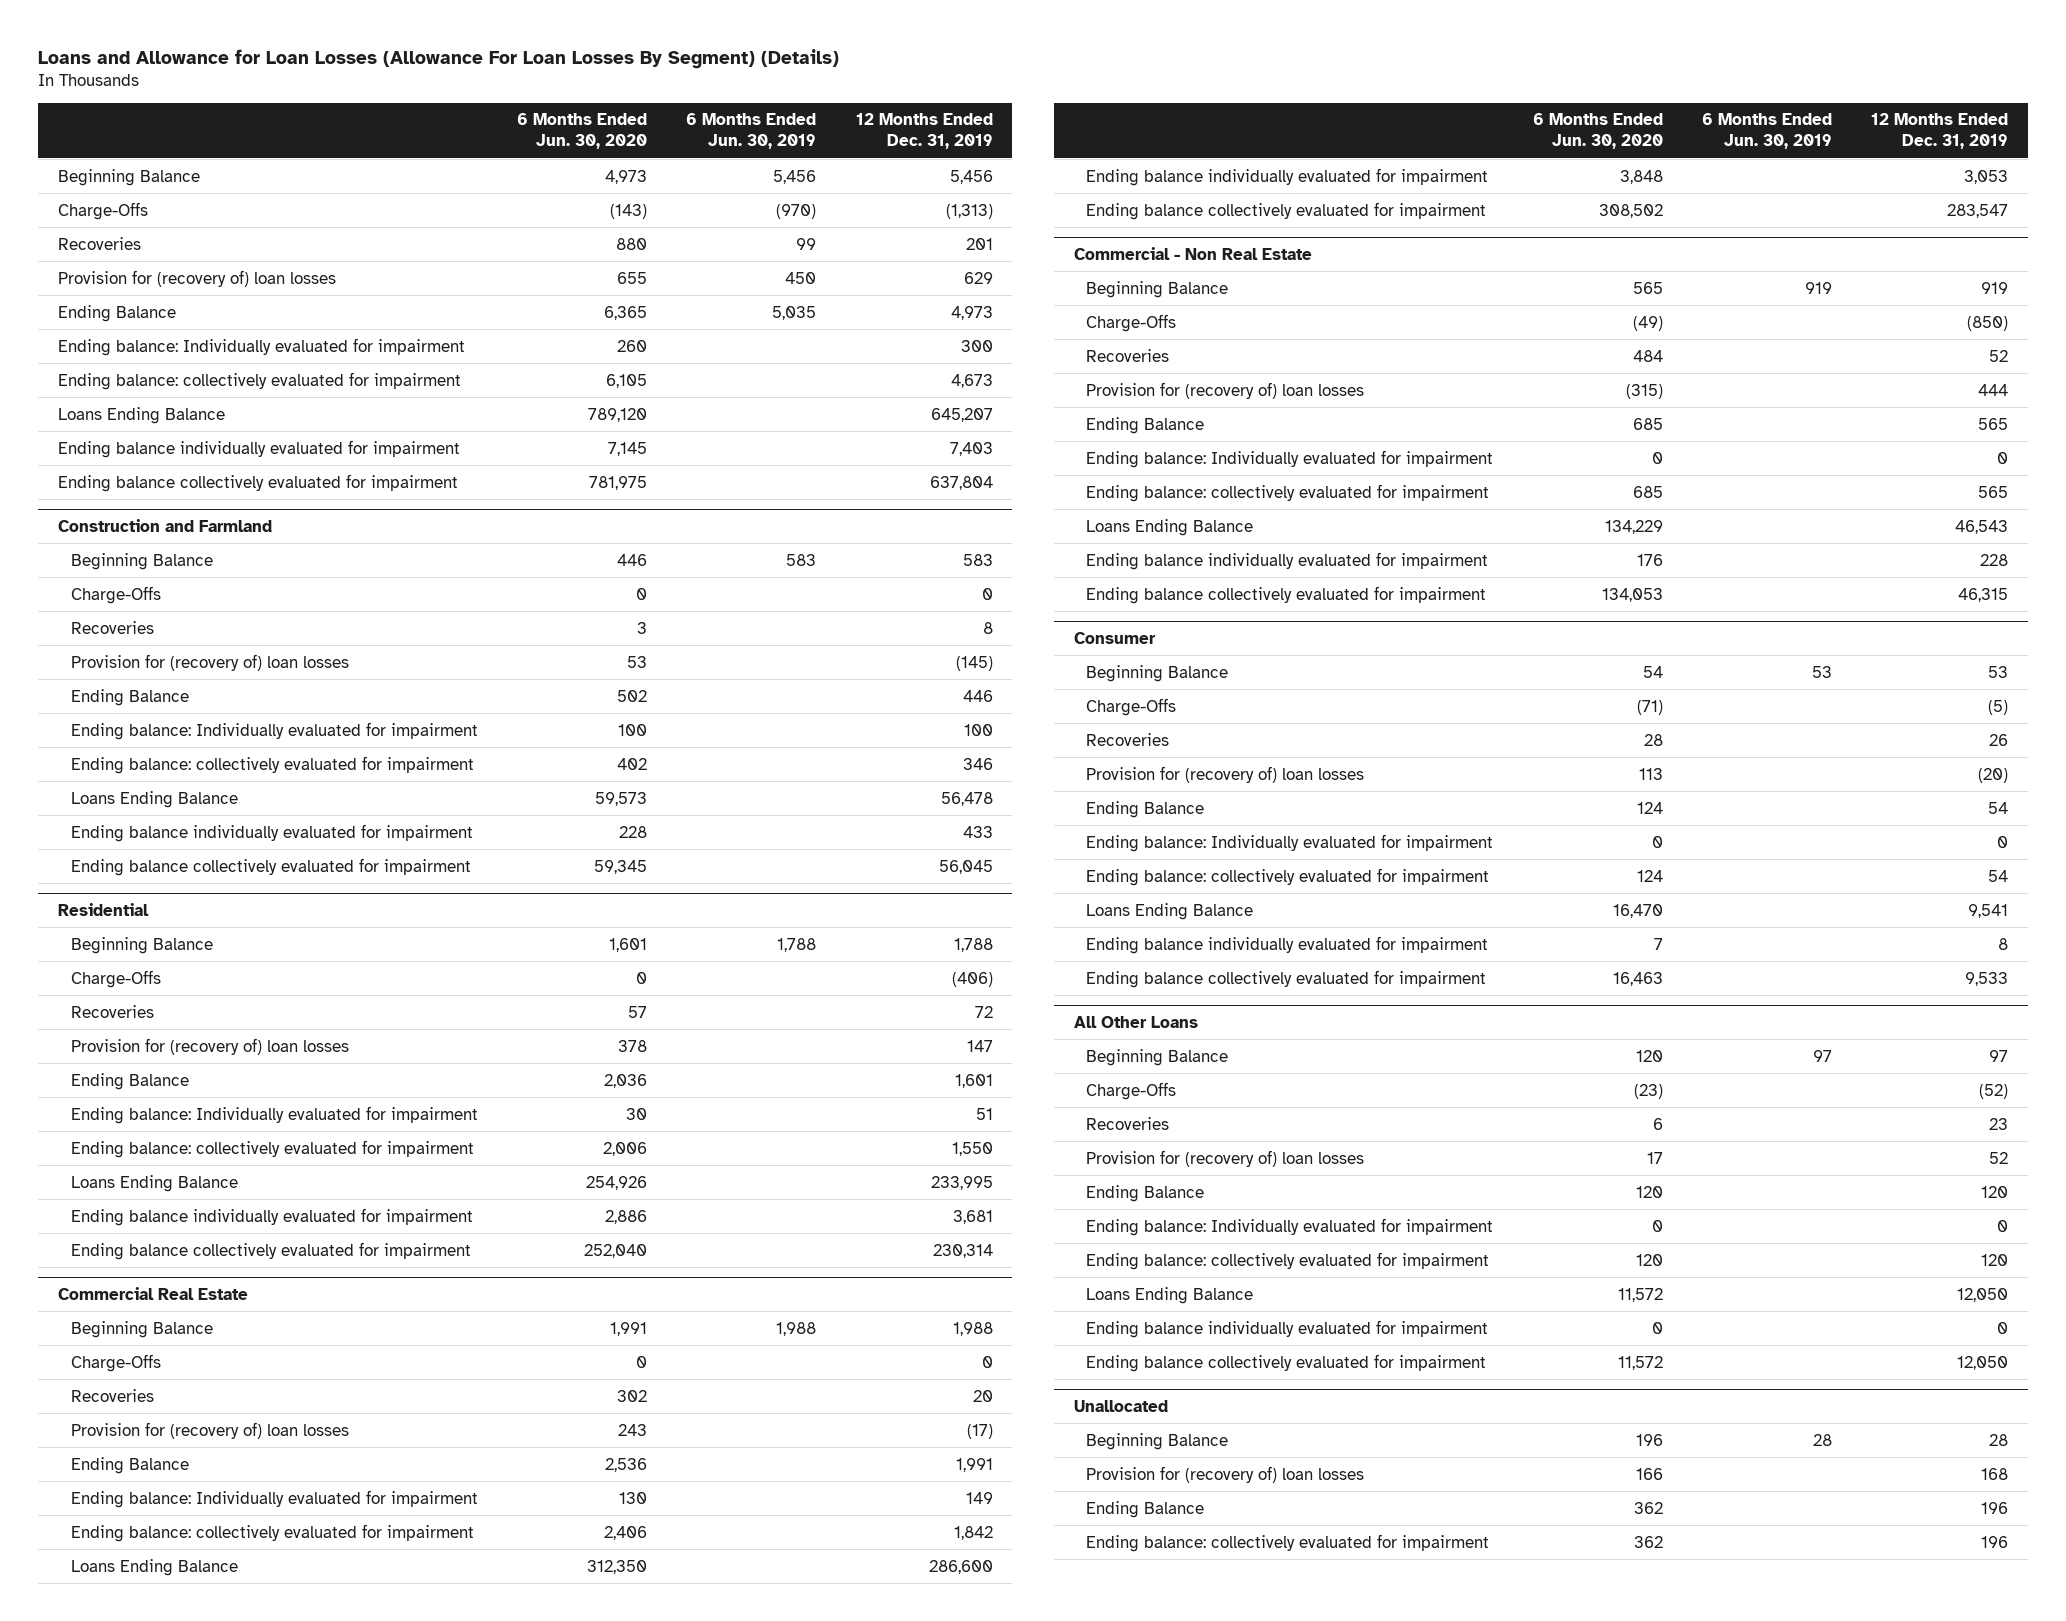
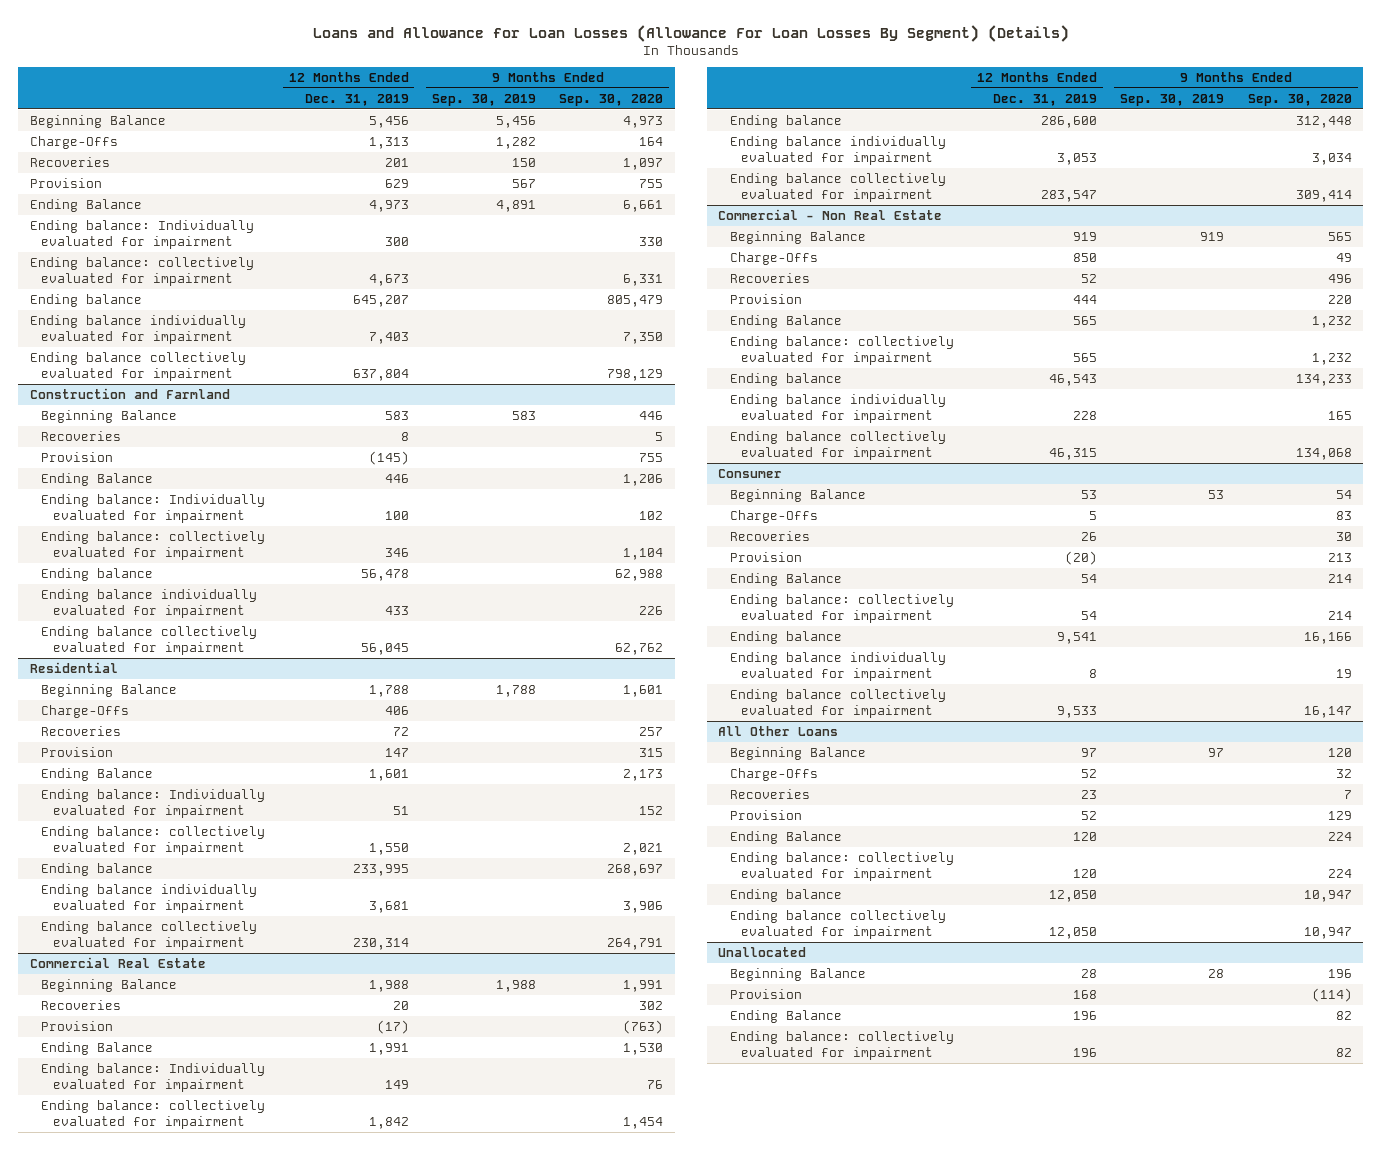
- | 6 Months Ended Jun. 30, 2020 | 6 Months Ended Jun. 30, 2019 | 12 Months Ended Dec. 31, 2019
+ | 12 Months Ended Dec. 31, 2019 | 9 Months Ended Sep. 30, 2019 | 9 Months Ended Sep. 30, 2020
- Charge-Offs | (143) | (970) | (1,313)
+ Charge-Offs | 1,313 | 1,282 | 164
- Provision for (recovery of) loan losses | 655 | 450 | 629
+ Provision | 629 | 567 | 755
- Loans Ending Balance | 789,120 | | 645,207
+ Ending balance | 645,207 | | 805,479
@ Construction and Farmland
- Charge-Offs | 0 | | 0
- Provision for (recovery of) loan losses | 53 | | (145)
+ Provision | (145) | | 755
- Loans Ending Balance | 59,573 | | 56,478
+ Ending balance | 56,478 | | 62,988
@ Residential
- Charge-Offs | 0 | | (406)
+ Charge-Offs | 406 | |
- Provision for (recovery of) loan losses | 378 | | 147
+ Provision | 147 | | 315
- Loans Ending Balance | 254,926 | | 233,995
+ Ending balance | 233,995 | | 268,697
@ Commercial Real Estate
- Charge-Offs | 0 | | 0
- Provision for (recovery of) loan losses | 243 | | (17)
+ Provision | (17) | | (763)
- Loans Ending Balance | 312,350 | | 286,600
+ Ending balance | 286,600 | | 312,448
@ Commercial - Non Real Estate
- Charge-Offs | (49) | | (850)
+ Charge-Offs | 850 | | 49
- Provision for (recovery of) loan losses | (315) | | 444
+ Provision | 444 | | 220
- Ending balance: Individually evaluated for impairment | 0 | | 0
- Loans Ending Balance | 134,229 | | 46,543
+ Ending balance | 46,543 | | 134,233
@ Consumer
- Charge-Offs | (71) | | (5)
+ Charge-Offs | 5 | | 83
- Provision for (recovery of) loan losses | 113 | | (20)
+ Provision | (20) | | 213
- Ending balance: Individually evaluated for impairment | 0 | | 0
- Loans Ending Balance | 16,470 | | 9,541
+ Ending balance | 9,541 | | 16,166
@ All Other Loans
- Charge-Offs | (23) | | (52)
+ Charge-Offs | 52 | | 32
- Provision for (recovery of) loan losses | 17 | | 52
+ Provision | 52 | | 129
- Ending balance: Individually evaluated for impairment | 0 | | 0
- Loans Ending Balance | 11,572 | | 12,050
- Ending balance individually evaluated for impairment | 0 | | 0
+ Ending balance | 12,050 | | 10,947
@ Unallocated
- Provision for (recovery of) loan losses | 166 | | 168
+ Provision | 168 | | (114)

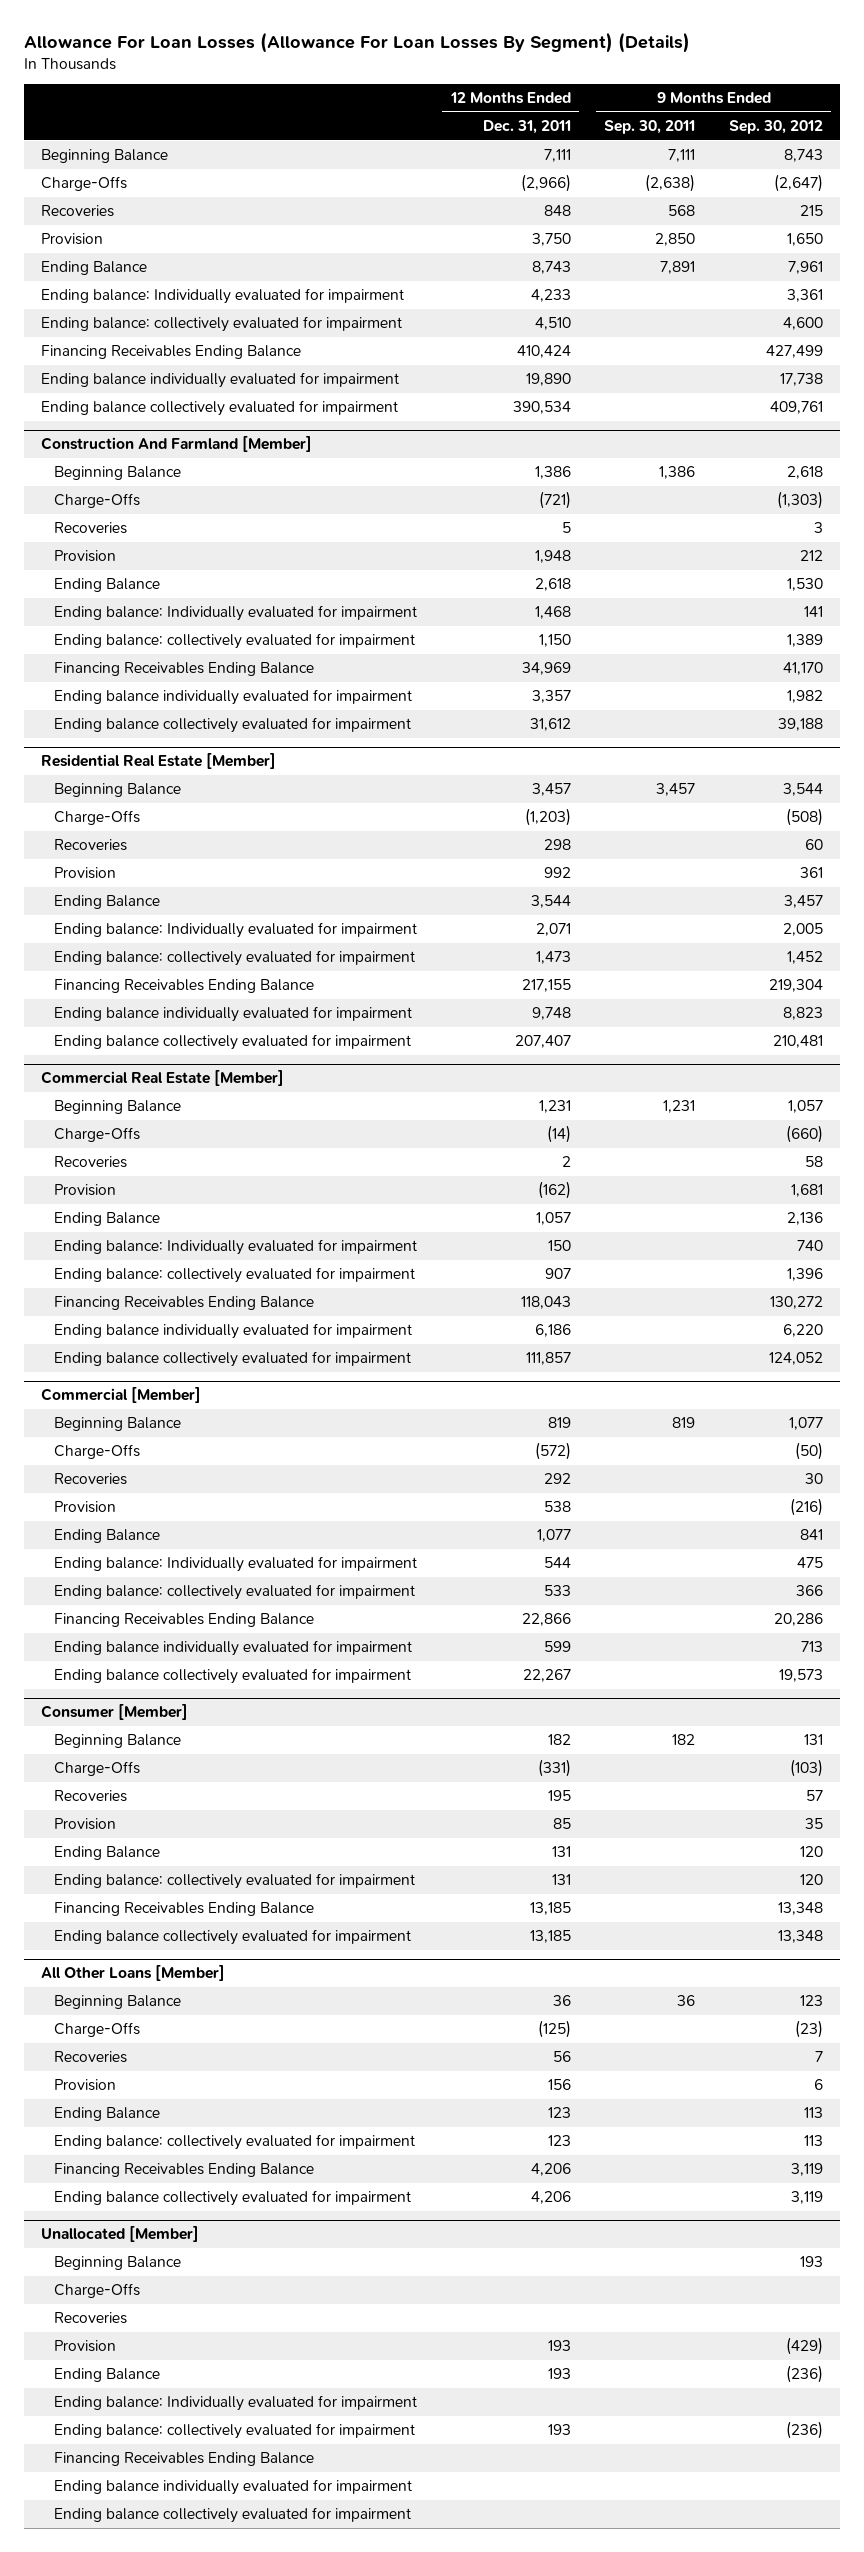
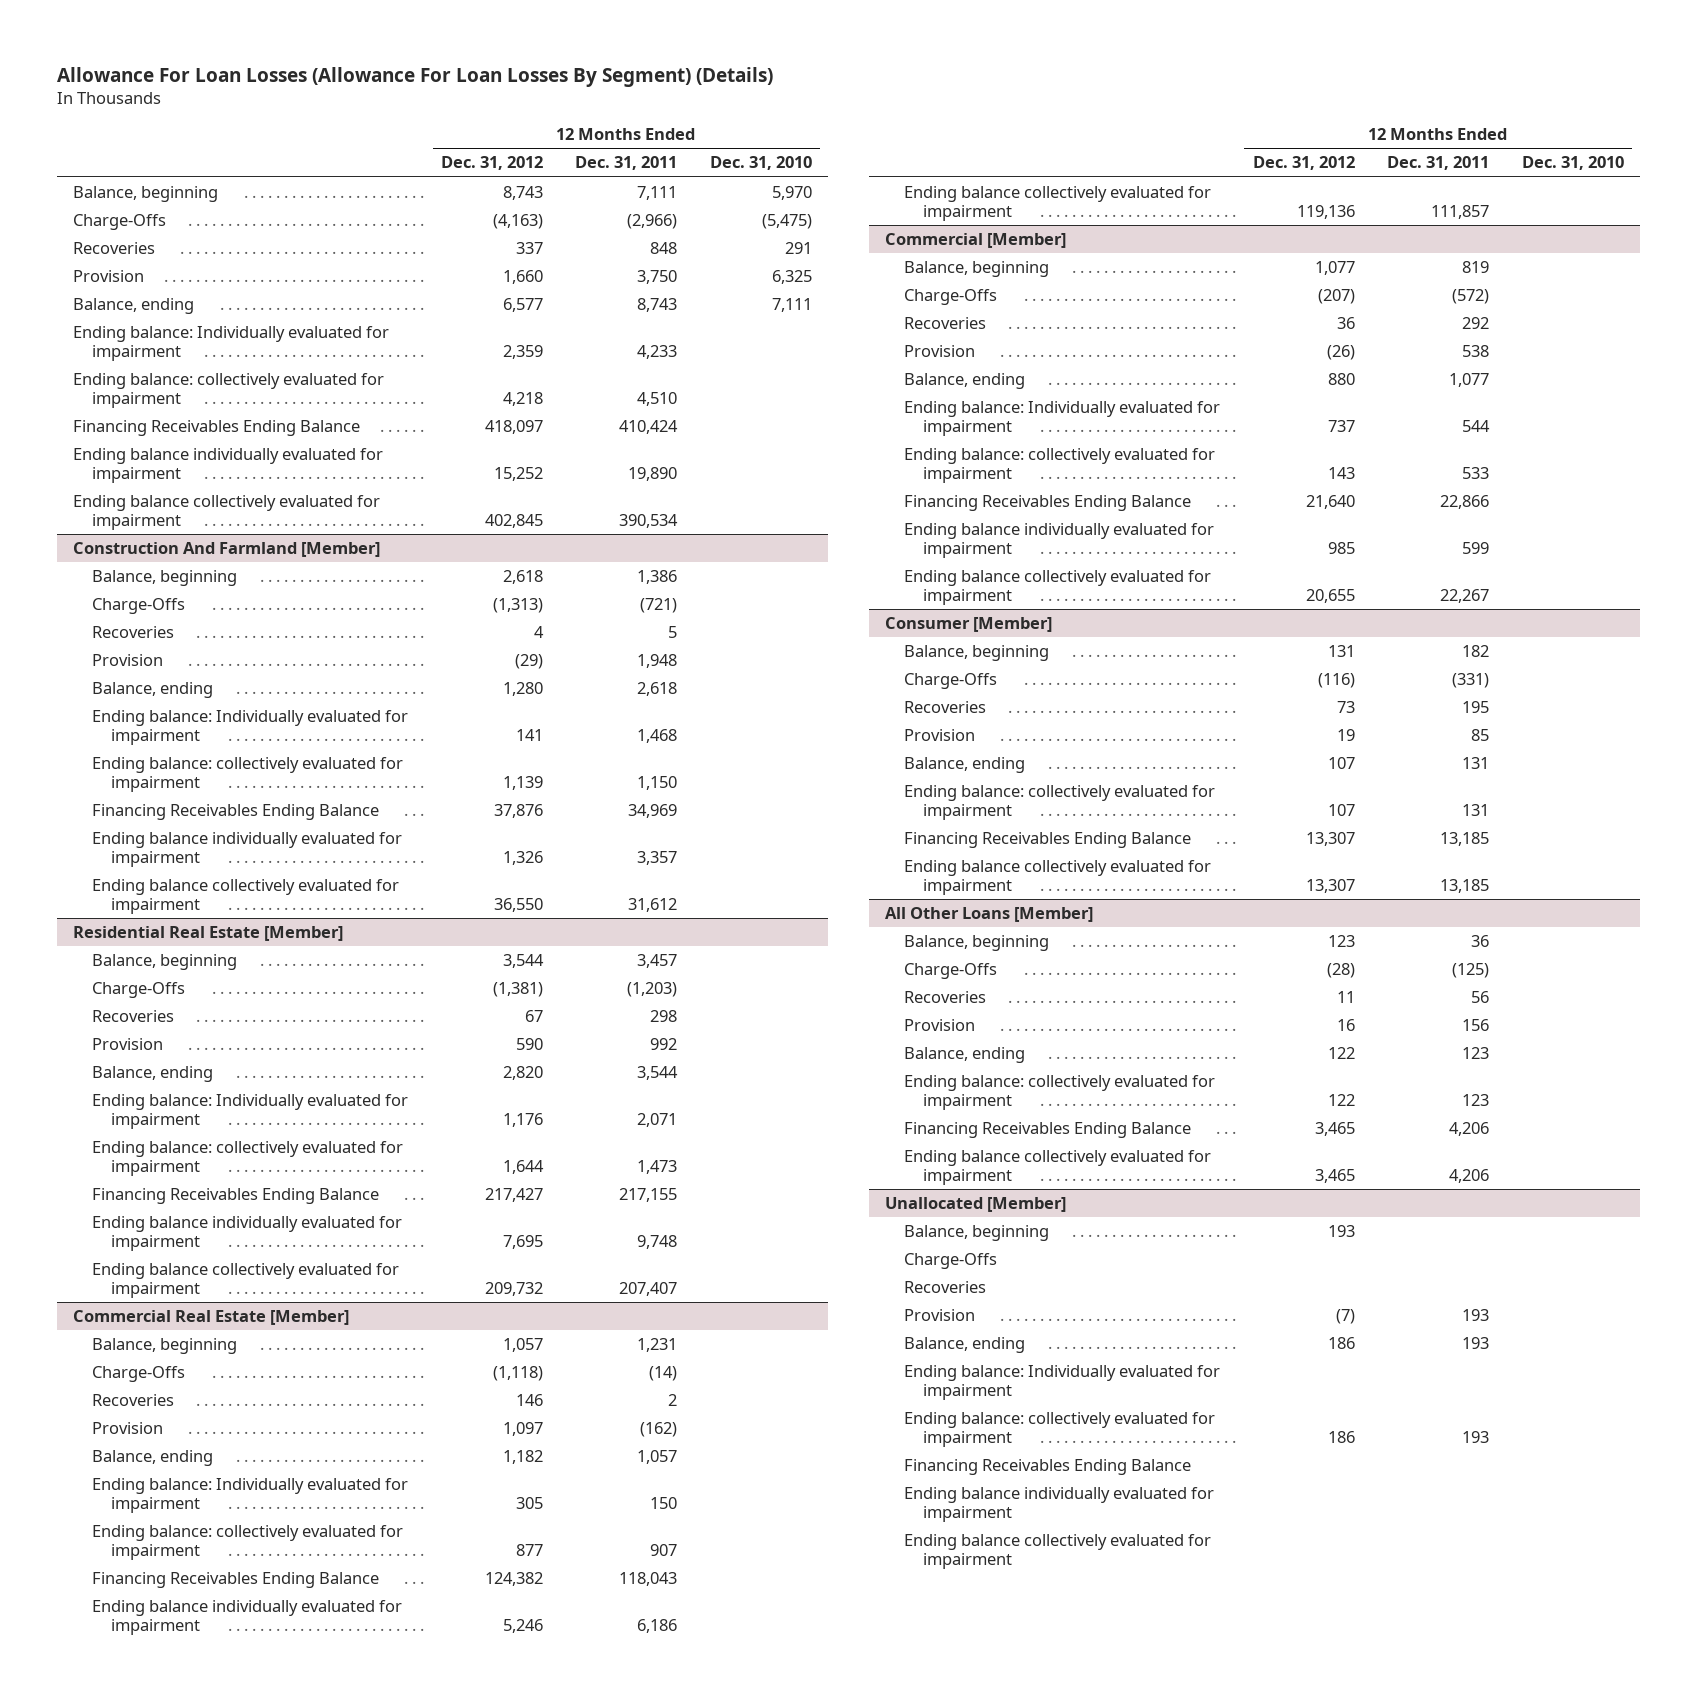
- | 12 Months Ended Dec. 31, 2011 | 9 Months Ended Sep. 30, 2011 | 9 Months Ended Sep. 30, 2012
+ | 12 Months Ended Dec. 31, 2012 | 12 Months Ended Dec. 31, 2011 | 12 Months Ended Dec. 31, 2010
- Beginning Balance | 7,111 | 7,111 | 8,743
+ Balance, beginning | 8,743 | 7,111 | 5,970
- Ending Balance | 8,743 | 7,891 | 7,961
+ Balance, ending | 6,577 | 8,743 | 7,111
@ Construction And Farmland [Member]
- Beginning Balance | 1,386 | 1,386 | 2,618
+ Balance, beginning | 2,618 | 1,386 |
- Ending Balance | 2,618 | | 1,530
+ Balance, ending | 1,280 | 2,618 |
@ Residential Real Estate [Member]
- Beginning Balance | 3,457 | 3,457 | 3,544
+ Balance, beginning | 3,544 | 3,457 |
- Ending Balance | 3,544 | | 3,457
+ Balance, ending | 2,820 | 3,544 |
@ Commercial Real Estate [Member]
- Beginning Balance | 1,231 | 1,231 | 1,057
+ Balance, beginning | 1,057 | 1,231 |
- Ending Balance | 1,057 | | 2,136
+ Balance, ending | 1,182 | 1,057 |
@ Commercial [Member]
- Beginning Balance | 819 | 819 | 1,077
+ Balance, beginning | 1,077 | 819 |
- Ending Balance | 1,077 | | 841
+ Balance, ending | 880 | 1,077 |
@ Consumer [Member]
- Beginning Balance | 182 | 182 | 131
+ Balance, beginning | 131 | 182 |
- Ending Balance | 131 | | 120
+ Balance, ending | 107 | 131 |
@ All Other Loans [Member]
- Beginning Balance | 36 | 36 | 123
+ Balance, beginning | 123 | 36 |
- Ending Balance | 123 | | 113
+ Balance, ending | 122 | 123 |
@ Unallocated [Member]
- Beginning Balance | | | 193
+ Balance, beginning | 193 | |
- Ending Balance | 193 | | (236)
+ Balance, ending | 186 | 193 |

